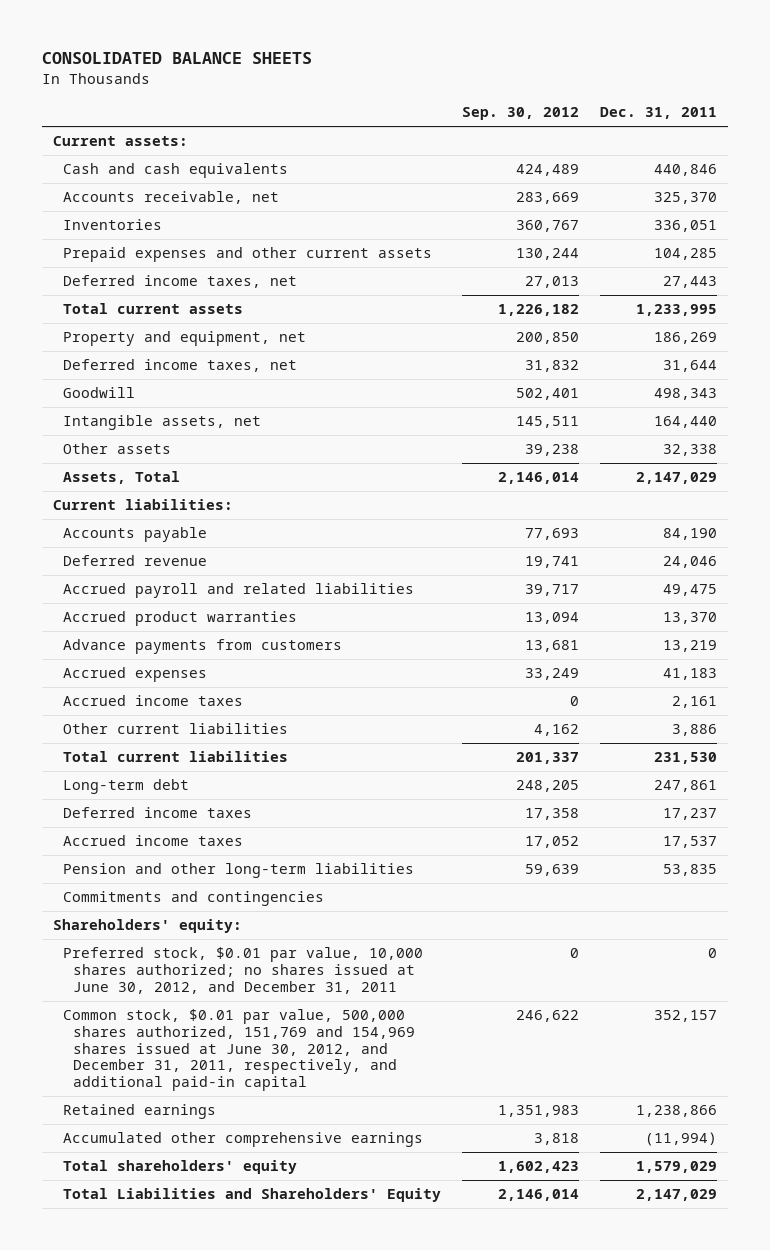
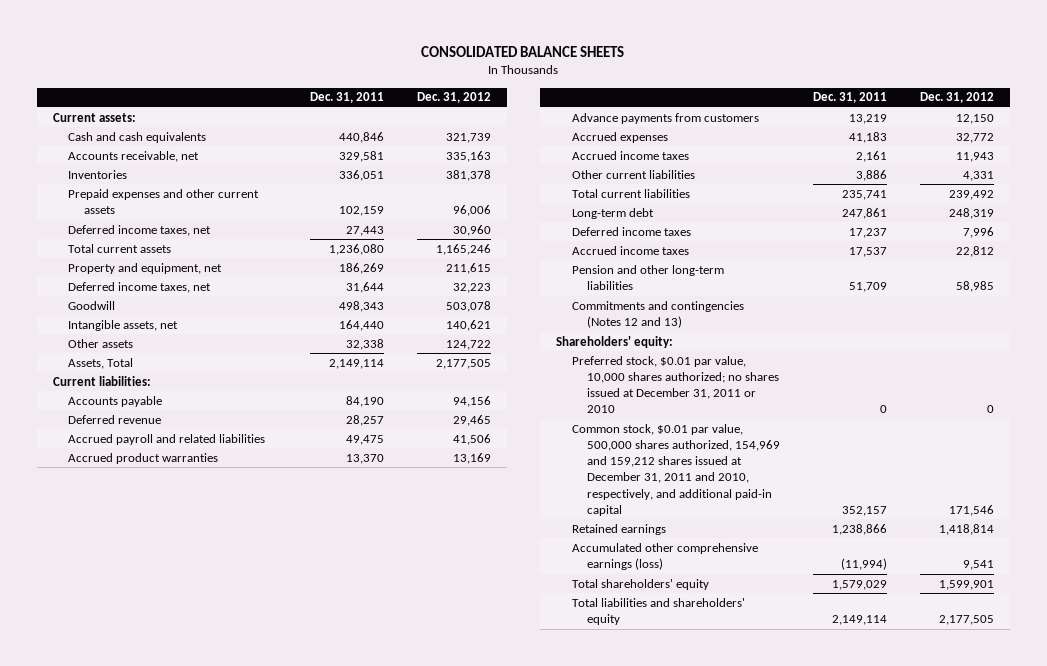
- | Sep. 30, 2012 | Dec. 31, 2011
+ | Dec. 31, 2011 | Dec. 31, 2012
- Accounts receivable, net | 283,669 | 325,370
+ Accounts receivable, net | 329,581 | 335,163
- Prepaid expenses and other current assets | 130,244 | 104,285
+ Prepaid expenses and other current assets | 102,159 | 96,006
- Total current assets | 1,226,182 | 1,233,995
+ Total current assets | 1,236,080 | 1,165,246
- Assets, Total | 2,146,014 | 2,147,029
+ Assets, Total | 2,149,114 | 2,177,505
- Deferred revenue | 19,741 | 24,046
+ Deferred revenue | 28,257 | 29,465
- Total current liabilities | 201,337 | 231,530
+ Total current liabilities | 235,741 | 239,492
- Pension and other long-term liabilities | 59,639 | 53,835
- Commitments and contingencies
+ Pension and other long-term liabilities | 51,709 | 58,985
+ Commitments and contingencies (Notes 12 and 13)
- Preferred stock, $0.01 par value, 10,000 shares authorized; no shares issued at June 30, 2012, and December 31, 2011 | 0 | 0
- Common stock, $0.01 par value, 500,000 shares authorized, 151,769 and 154,969 shares issued at June 30, 2012, and December 31, 2011, respectively, and additional paid-in capital | 246,622 | 352,157
+ Preferred stock, $0.01 par value, 10,000 shares authorized; no shares issued at December 31, 2011 or 2010 | 0 | 0
+ Common stock, $0.01 par value, 500,000 shares authorized, 154,969 and 159,212 shares issued at December 31, 2011 and 2010, respectively, and additional paid-in capital | 352,157 | 171,546
- Accumulated other comprehensive earnings | 3,818 | (11,994)
+ Accumulated other comprehensive earnings (loss) | (11,994) | 9,541
- Total Liabilities and Shareholders' Equity | 2,146,014 | 2,147,029
+ Total liabilities and shareholders' equity | 2,149,114 | 2,177,505

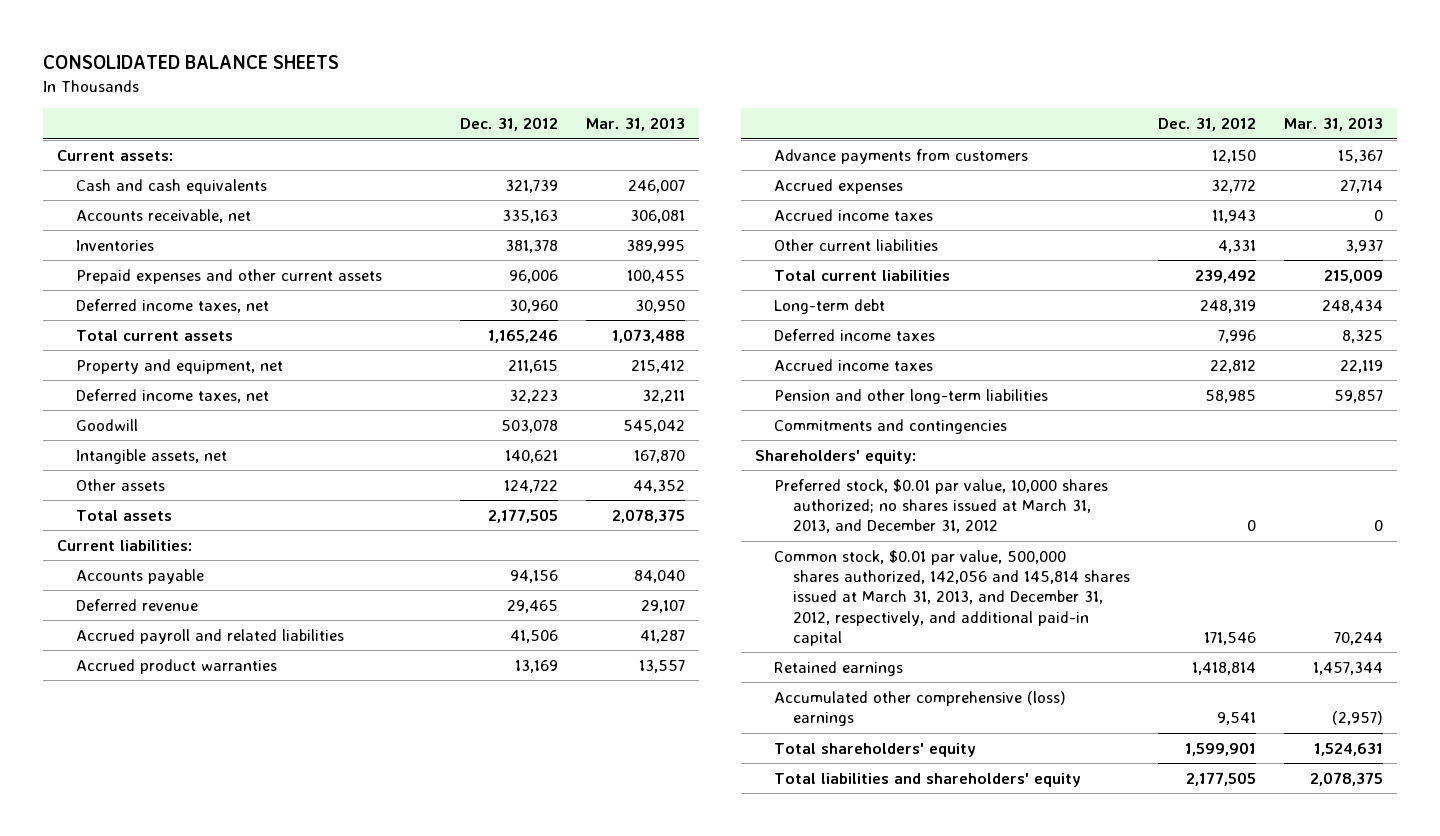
- | Dec. 31, 2011 | Dec. 31, 2012
+ | Dec. 31, 2012 | Mar. 31, 2013
- Assets, Total | 2,149,114 | 2,177,505
+ Total assets | 2,177,505 | 2,078,375
- Commitments and contingencies (Notes 12 and 13)
+ Commitments and contingencies
- Preferred stock, $0.01 par value, 10,000 shares authorized; no shares issued at December 31, 2011 or 2010 | 0 | 0
- Common stock, $0.01 par value, 500,000 shares authorized, 154,969 and 159,212 shares issued at December 31, 2011 and 2010, respectively, and additional paid-in capital | 352,157 | 171,546
+ Preferred stock, $0.01 par value, 10,000 shares authorized; no shares issued at March 31, 2013, and December 31, 2012 | 0 | 0
+ Common stock, $0.01 par value, 500,000 shares authorized, 142,056 and 145,814 shares issued at March 31, 2013, and December 31, 2012, respectively, and additional paid-in capital | 171,546 | 70,244
- Accumulated other comprehensive earnings (loss) | (11,994) | 9,541
+ Accumulated other comprehensive (loss) earnings | 9,541 | (2,957)

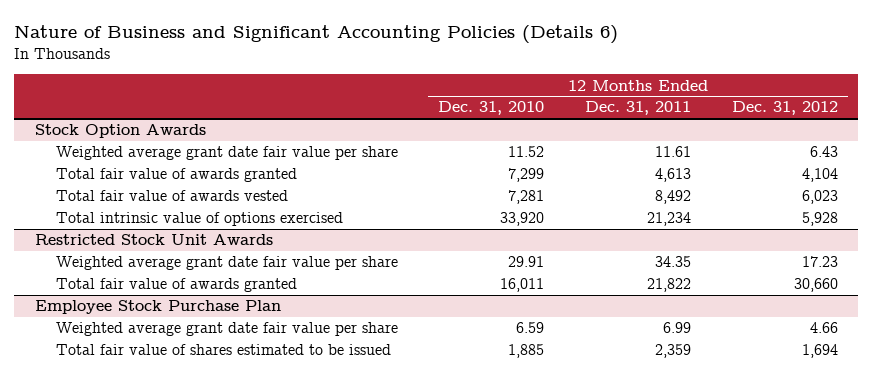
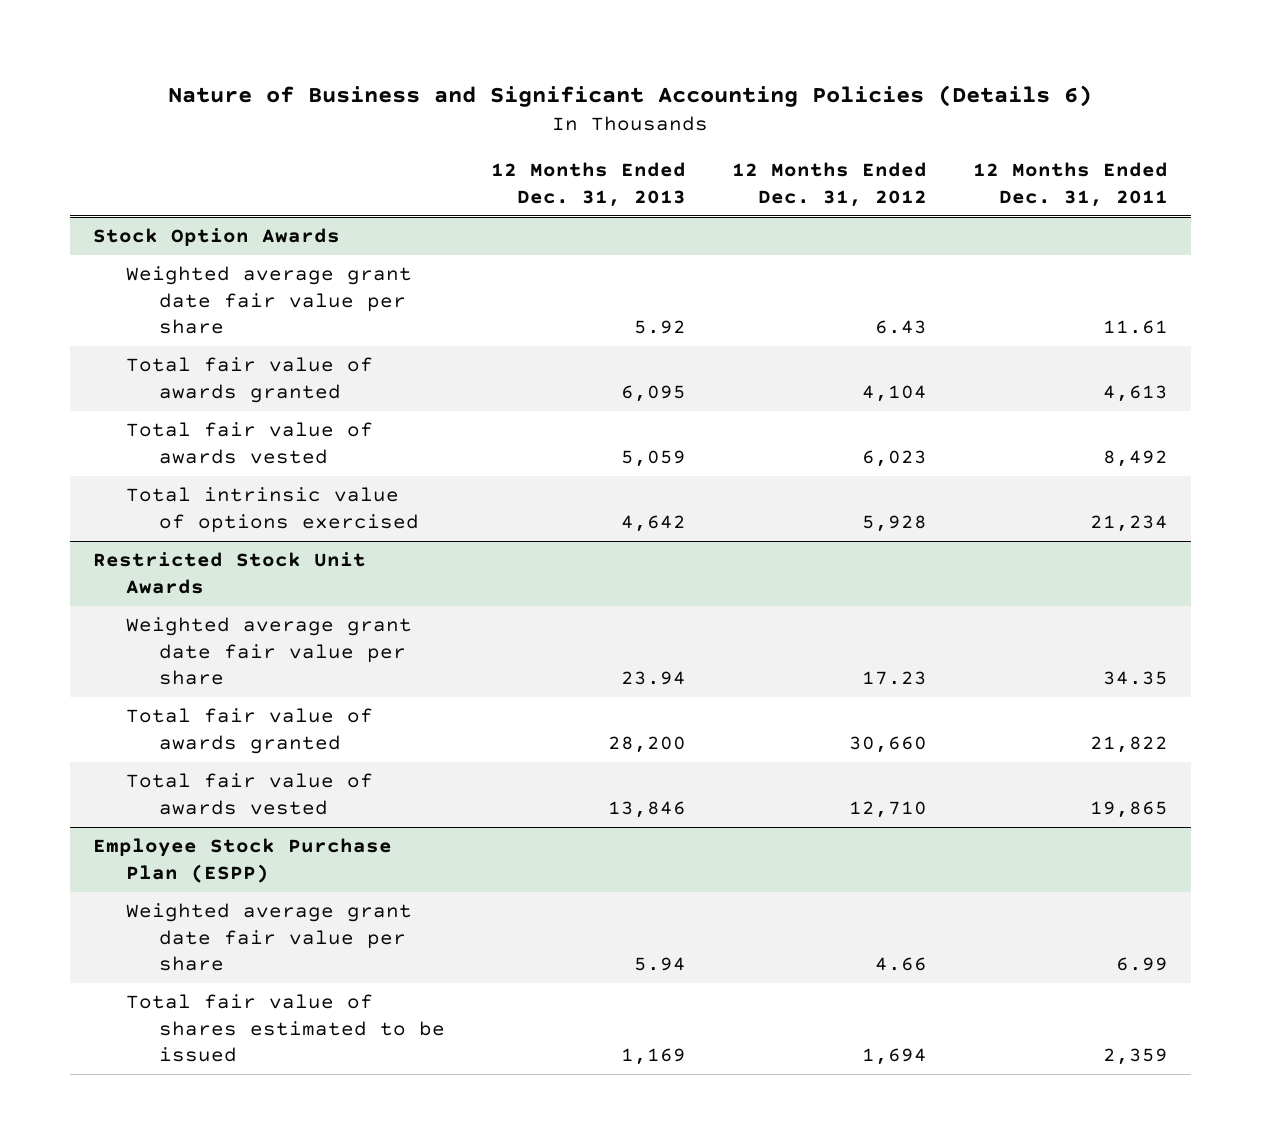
- | 12 Months Ended Dec. 31, 2010 | 12 Months Ended Dec. 31, 2011 | 12 Months Ended Dec. 31, 2012
+ | 12 Months Ended Dec. 31, 2013 | 12 Months Ended Dec. 31, 2012 | 12 Months Ended Dec. 31, 2011
- Employee Stock Purchase Plan
@ Restricted Stock Unit Awards
+ Total fair value of awards vested | 13,846 | 12,710 | 19,865
+ Employee Stock Purchase Plan (ESPP)

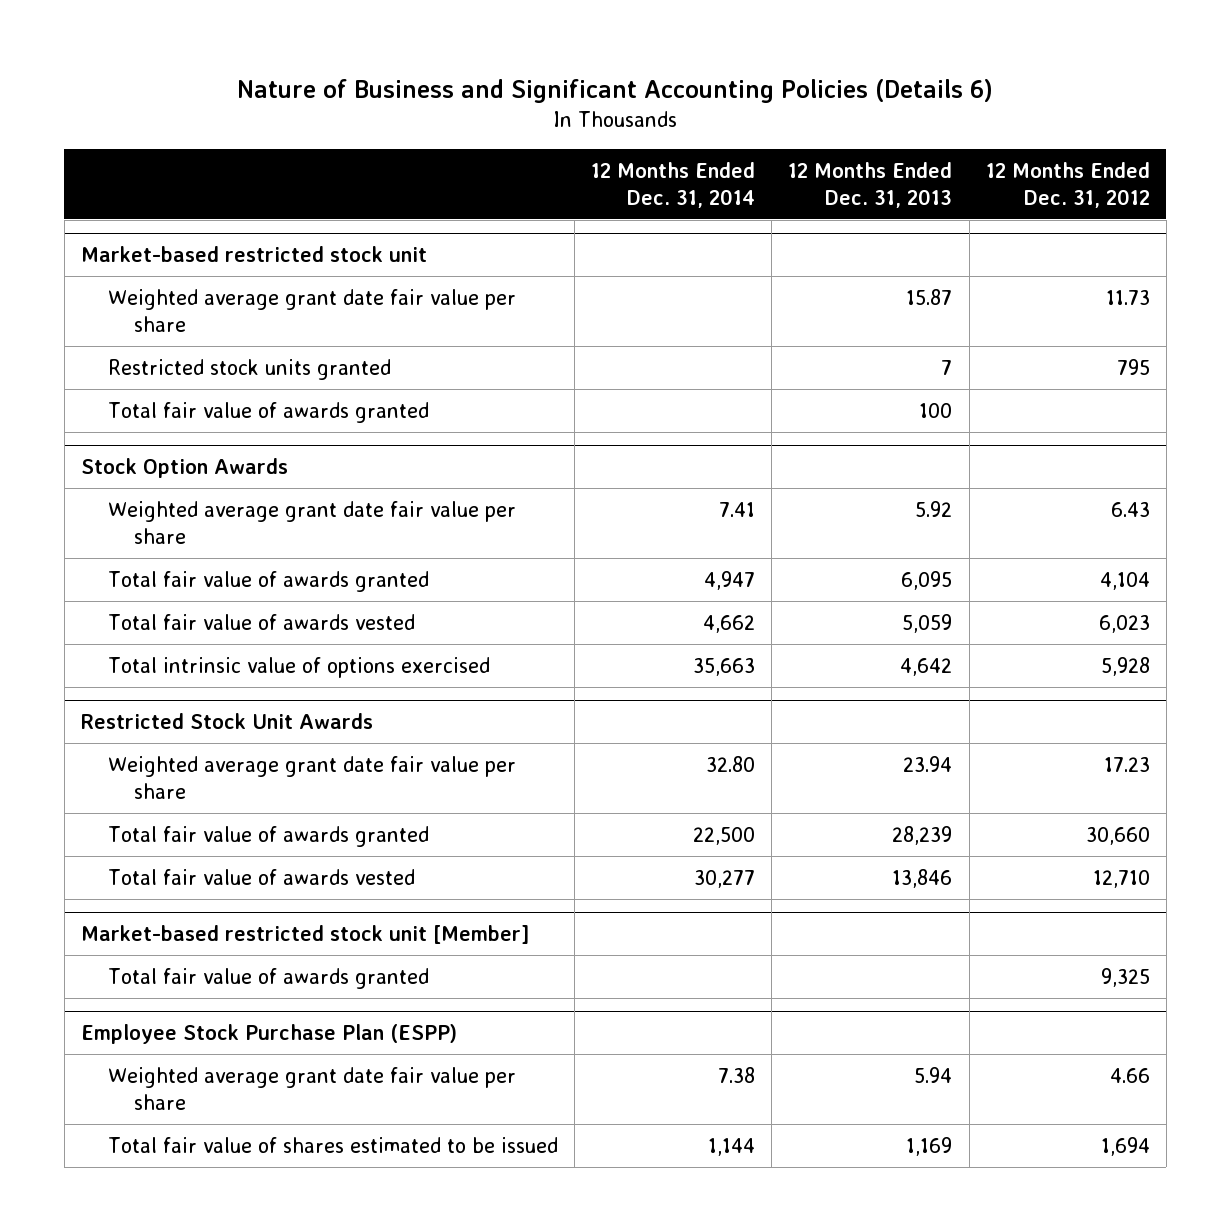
- | 12 Months Ended Dec. 31, 2013 | 12 Months Ended Dec. 31, 2012 | 12 Months Ended Dec. 31, 2011
+ | 12 Months Ended Dec. 31, 2014 | 12 Months Ended Dec. 31, 2013 | 12 Months Ended Dec. 31, 2012
+ Market-based restricted stock unit
+ Weighted average grant date fair value per share | | 15.87 | 11.73
+ Restricted stock units granted | | 7 | 795
+ Total fair value of awards granted | | 100 |
@ Restricted Stock Unit Awards
- Total fair value of awards granted | 28,200 | 30,660 | 21,822
+ Total fair value of awards granted | 22,500 | 28,239 | 30,660
+ Market-based restricted stock unit [Member]
+ Total fair value of awards granted | | | 9,325

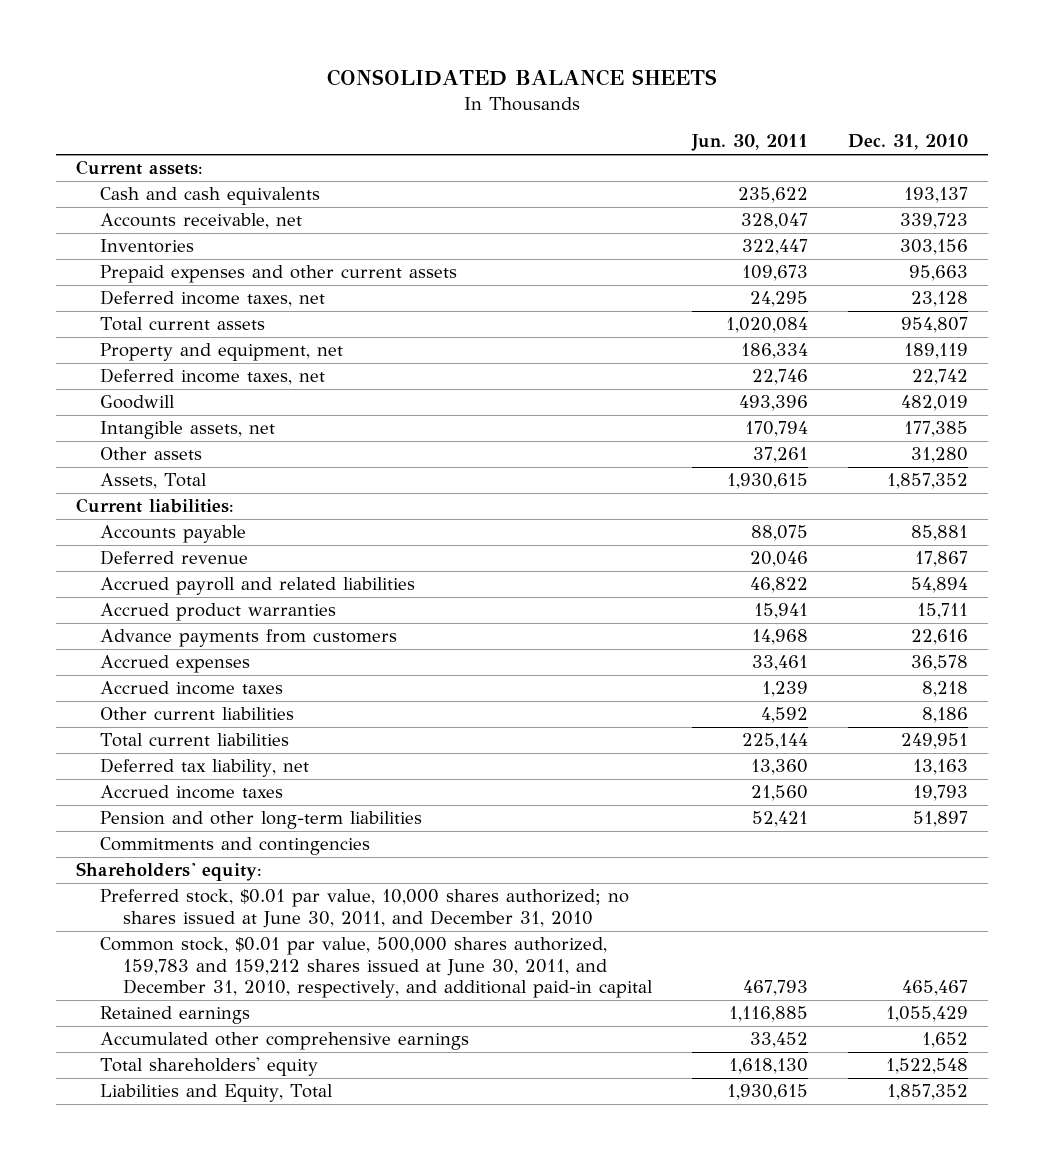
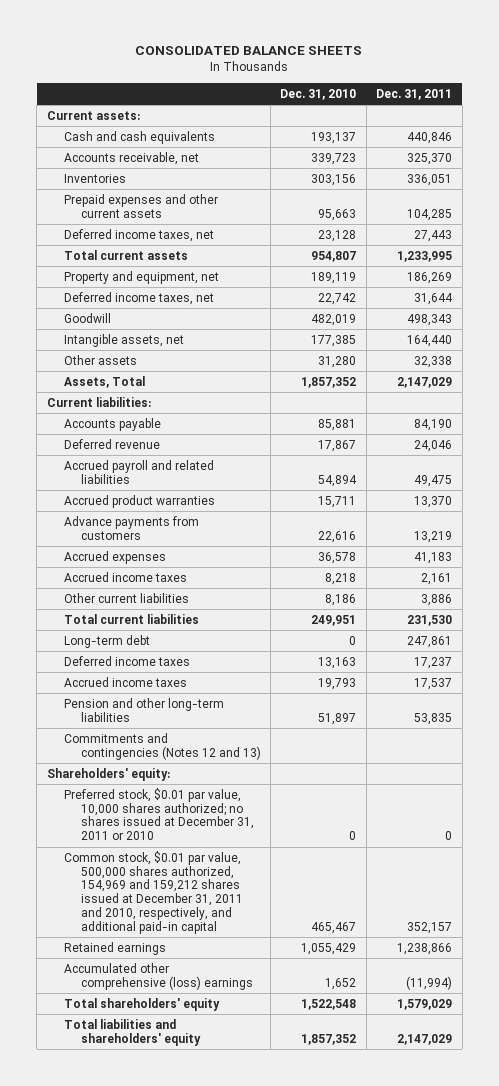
- | Jun. 30, 2011 | Dec. 31, 2010
+ | Dec. 31, 2010 | Dec. 31, 2011
- Deferred tax liability, net | 13,360 | 13,163
+ Long-term debt | 0 | 247,861
+ Deferred income taxes | 13,163 | 17,237
- Commitments and contingencies
+ Commitments and contingencies (Notes 12 and 13)
- Preferred stock, $0.01 par value, 10,000 shares authorized; no shares issued at June 30, 2011, and December 31, 2010
- Common stock, $0.01 par value, 500,000 shares authorized, 159,783 and 159,212 shares issued at June 30, 2011, and December 31, 2010, respectively, and additional paid-in capital | 467,793 | 465,467
+ Preferred stock, $0.01 par value, 10,000 shares authorized; no shares issued at December 31, 2011 or 2010 | 0 | 0
+ Common stock, $0.01 par value, 500,000 shares authorized, 154,969 and 159,212 shares issued at December 31, 2011 and 2010, respectively, and additional paid-in capital | 465,467 | 352,157
- Accumulated other comprehensive earnings | 33,452 | 1,652
+ Accumulated other comprehensive (loss) earnings | 1,652 | (11,994)
- Liabilities and Equity, Total | 1,930,615 | 1,857,352
+ Total liabilities and shareholders' equity | 1,857,352 | 2,147,029

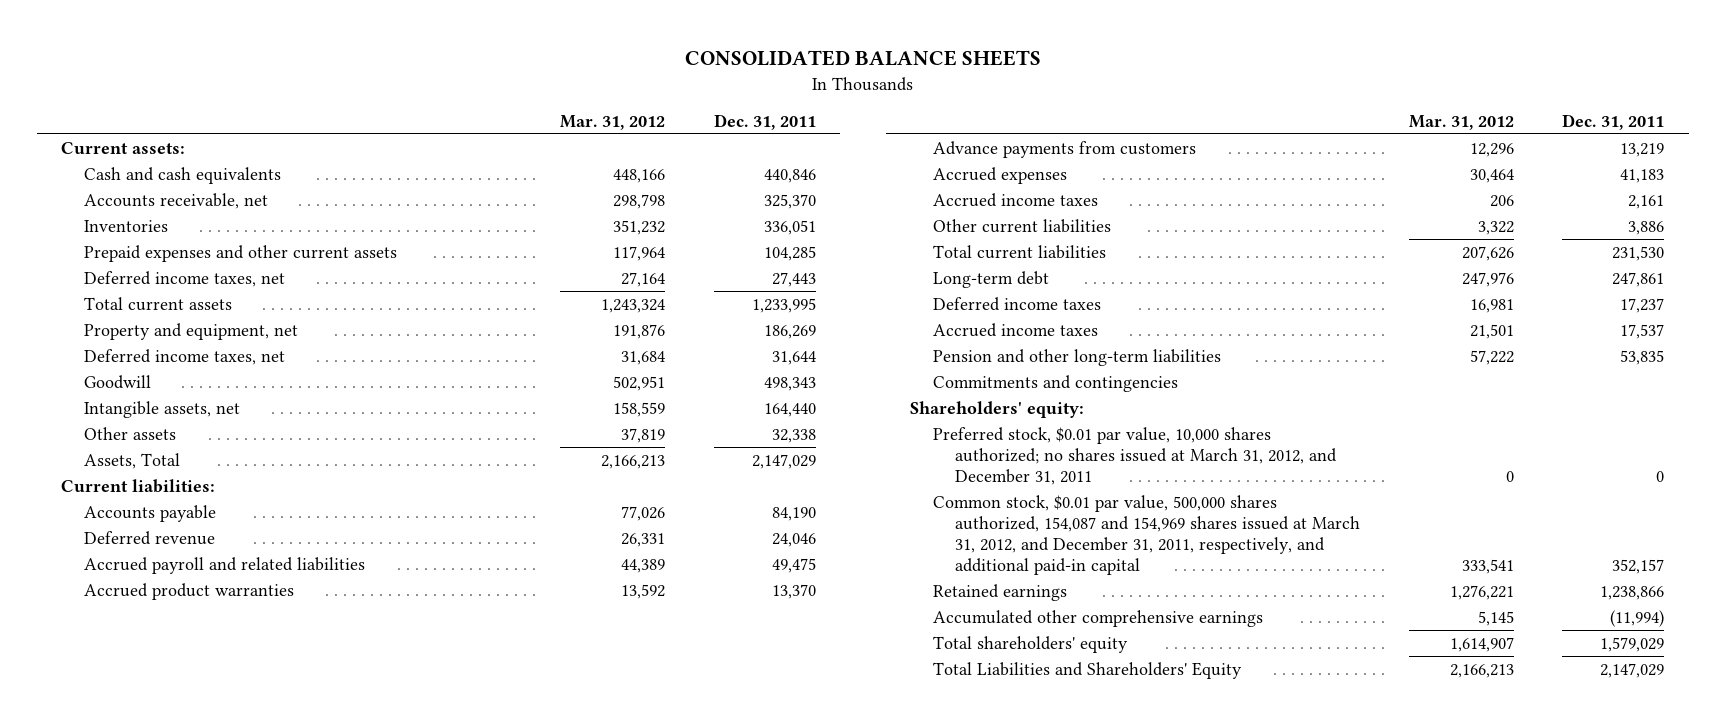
- | Dec. 31, 2010 | Dec. 31, 2011
+ | Mar. 31, 2012 | Dec. 31, 2011
- Commitments and contingencies (Notes 12 and 13)
+ Commitments and contingencies
- Preferred stock, $0.01 par value, 10,000 shares authorized; no shares issued at December 31, 2011 or 2010 | 0 | 0
- Common stock, $0.01 par value, 500,000 shares authorized, 154,969 and 159,212 shares issued at December 31, 2011 and 2010, respectively, and additional paid-in capital | 465,467 | 352,157
+ Preferred stock, $0.01 par value, 10,000 shares authorized; no shares issued at March 31, 2012, and December 31, 2011 | 0 | 0
+ Common stock, $0.01 par value, 500,000 shares authorized, 154,087 and 154,969 shares issued at March 31, 2012, and December 31, 2011, respectively, and additional paid-in capital | 333,541 | 352,157
- Accumulated other comprehensive (loss) earnings | 1,652 | (11,994)
+ Accumulated other comprehensive earnings | 5,145 | (11,994)
- Total liabilities and shareholders' equity | 1,857,352 | 2,147,029
+ Total Liabilities and Shareholders' Equity | 2,166,213 | 2,147,029

